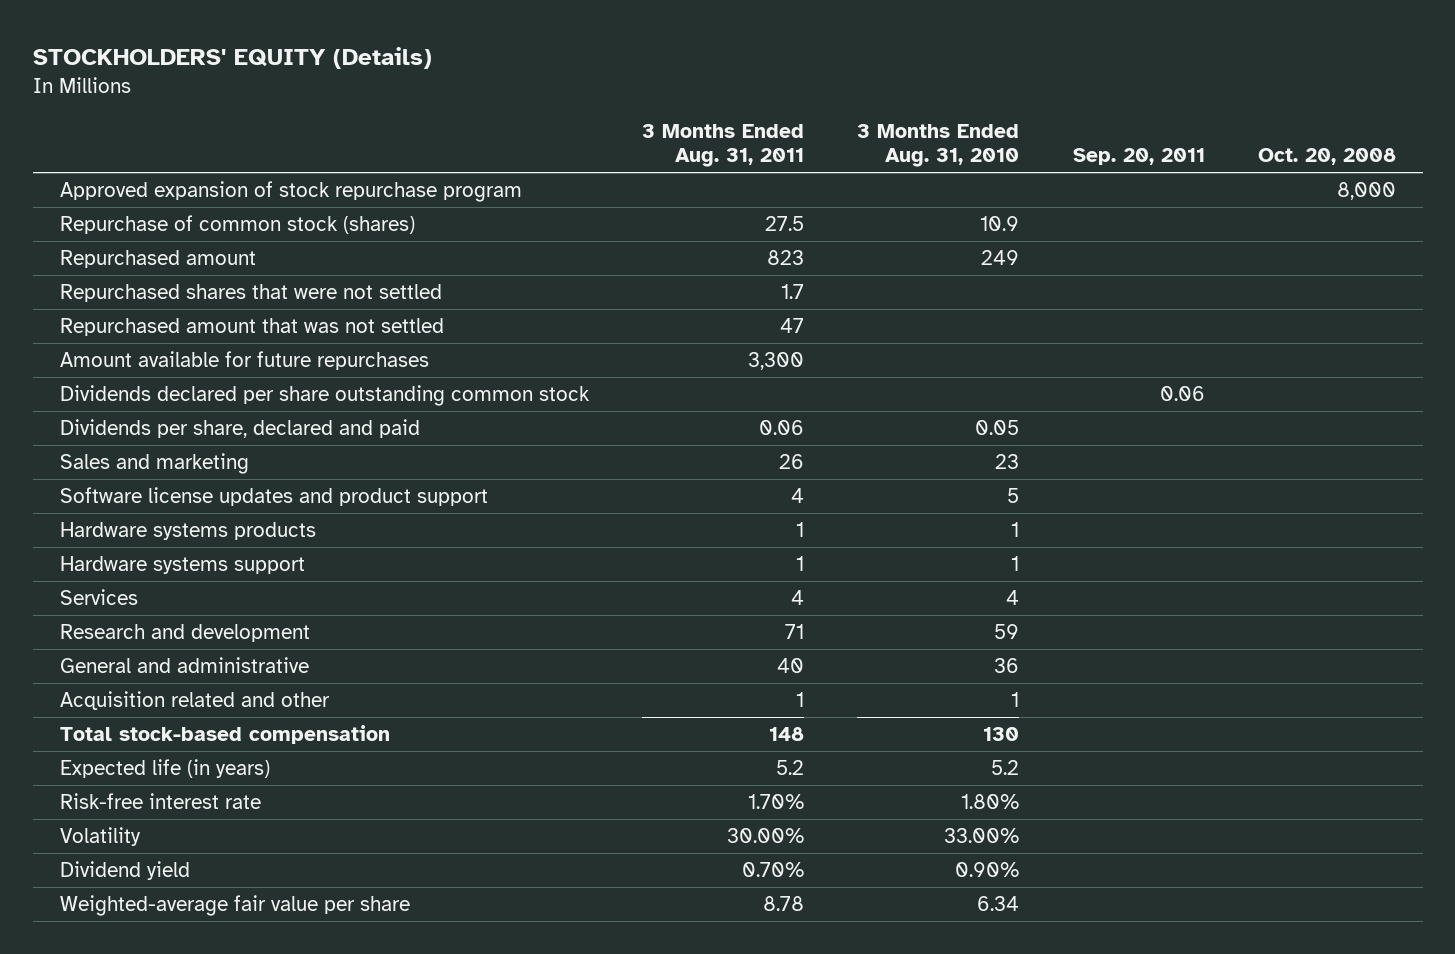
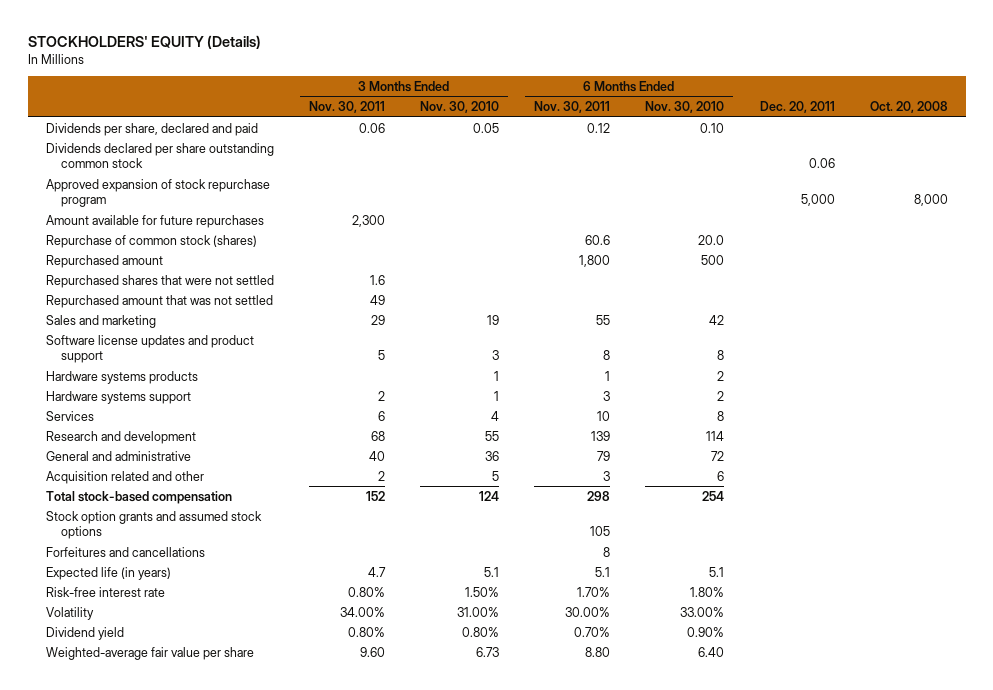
- | 3 Months Ended Aug. 31, 2011 | 3 Months Ended Aug. 31, 2010 | Sep. 20, 2011 | Oct. 20, 2008
+ | 3 Months Ended Nov. 30, 2011 | 3 Months Ended Nov. 30, 2010 | 6 Months Ended Nov. 30, 2011 | 6 Months Ended Nov. 30, 2010 | Dec. 20, 2011 | Oct. 20, 2008
moved up: Dividends per share, declared and paid | 0.06 | 0.05 | 0.12 | 0.10 | |
moved up: Dividends declared per share outstanding common stock | | | | | 0.06 |
moved up: Amount available for future repurchases | 2,300 | | | | |
+ Stock option grants and assumed stock options | | | 105 | | |
+ Forfeitures and cancellations | | | 8 | | |

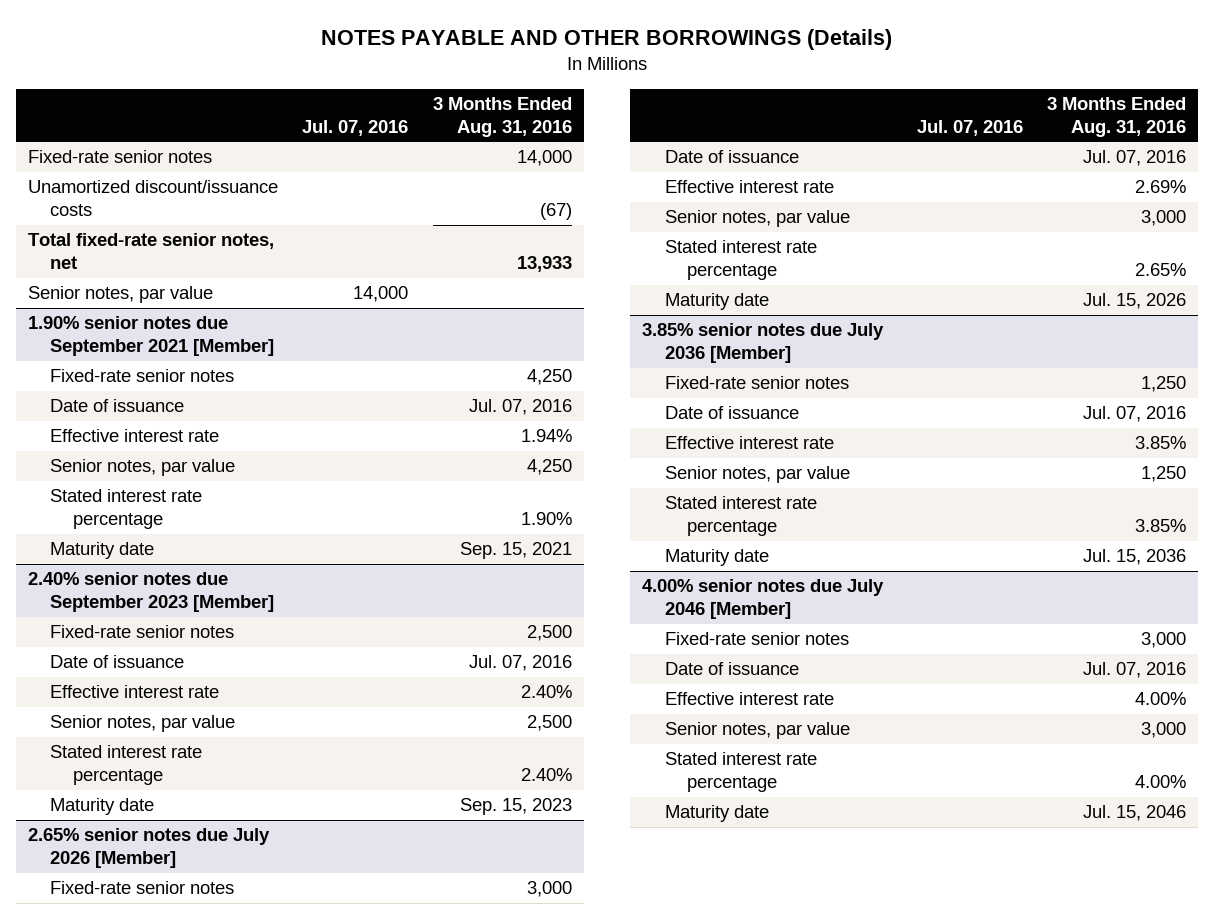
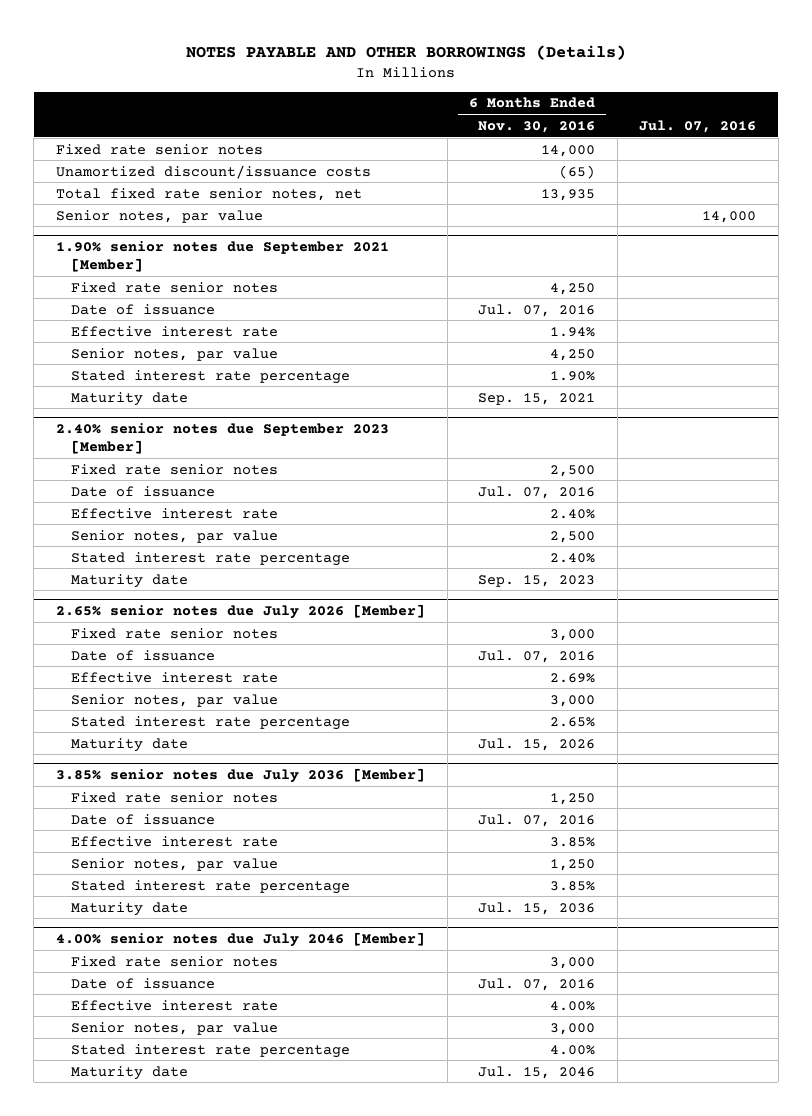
- | Jul. 07, 2016 | 3 Months Ended Aug. 31, 2016
+ | 6 Months Ended Nov. 30, 2016 | Jul. 07, 2016
- Fixed-rate senior notes | | 14,000
+ Fixed rate senior notes | 14,000 |
- Total fixed-rate senior notes, net | | 13,933
+ Total fixed rate senior notes, net | 13,935 |
@ 1.90% senior notes due September 2021 [Member]
- Fixed-rate senior notes | | 4,250
+ Fixed rate senior notes | 4,250 |
@ 2.40% senior notes due September 2023 [Member]
- Fixed-rate senior notes | | 2,500
+ Fixed rate senior notes | 2,500 |
@ 2.65% senior notes due July 2026 [Member]
- Fixed-rate senior notes | | 3,000
+ Fixed rate senior notes | 3,000 |
@ 3.85% senior notes due July 2036 [Member]
- Fixed-rate senior notes | | 1,250
+ Fixed rate senior notes | 1,250 |
@ 4.00% senior notes due July 2046 [Member]
- Fixed-rate senior notes | | 3,000
+ Fixed rate senior notes | 3,000 |

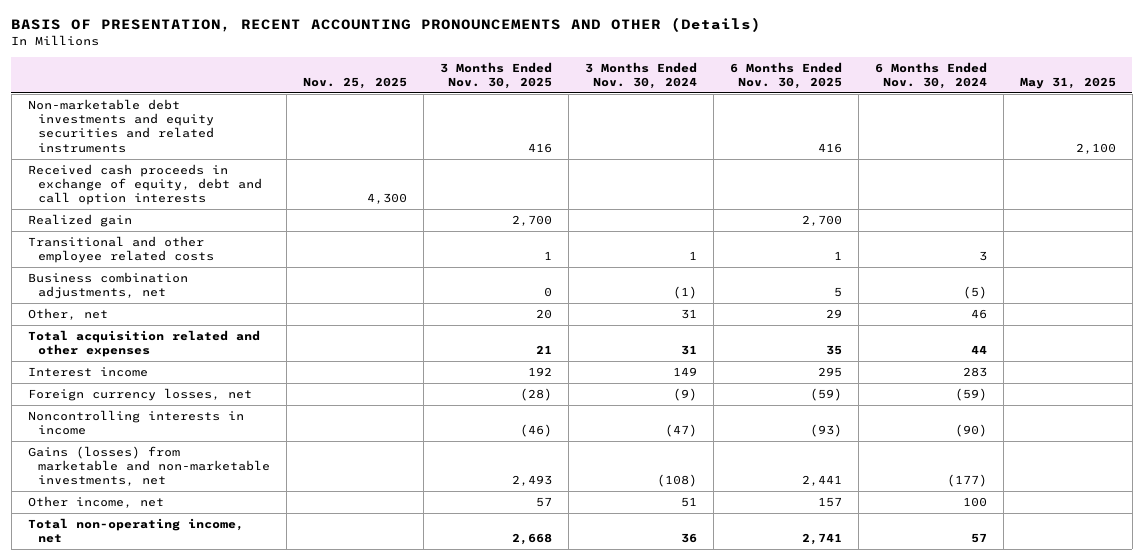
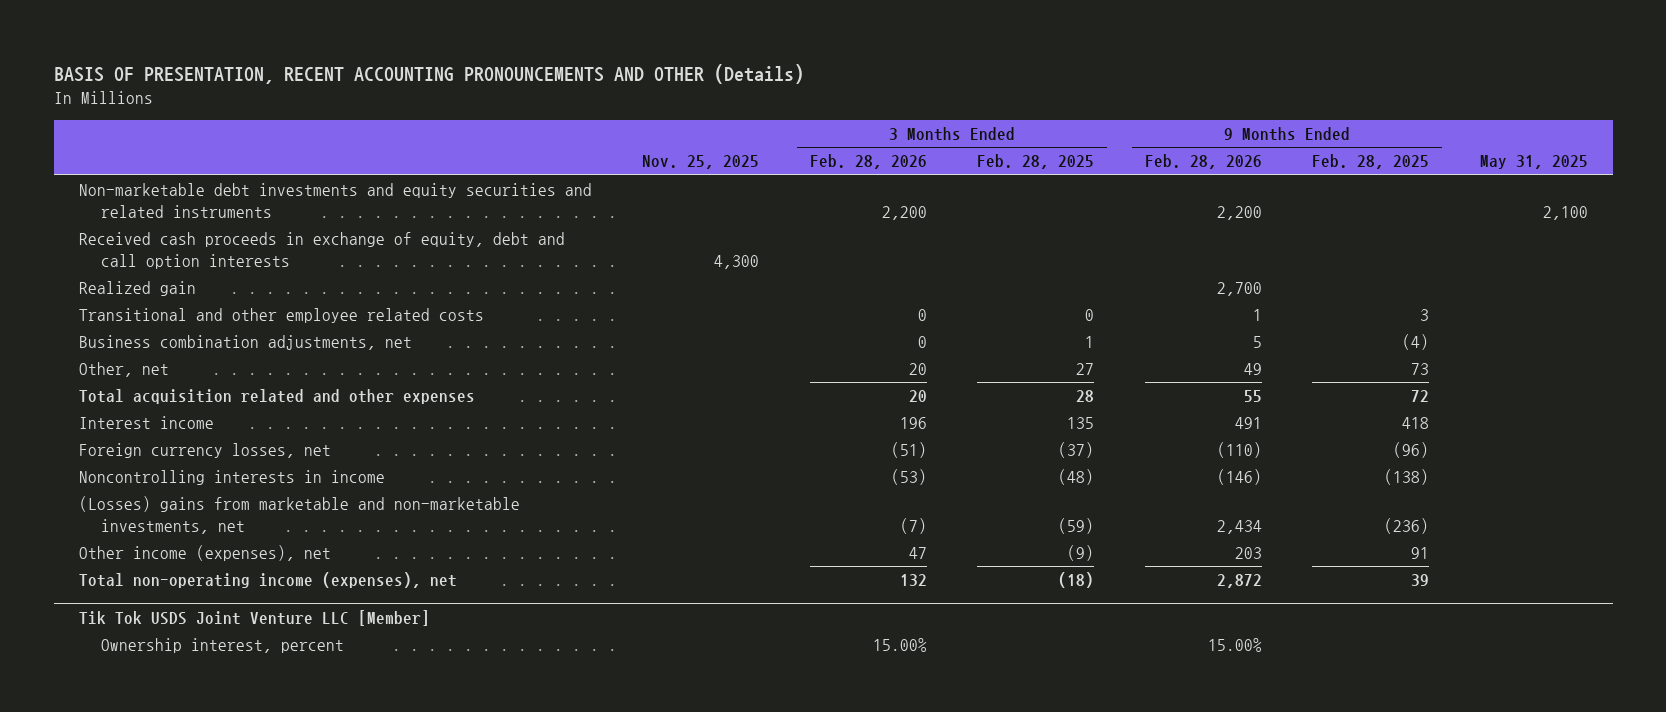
- | Nov. 25, 2025 | 3 Months Ended Nov. 30, 2025 | 3 Months Ended Nov. 30, 2024 | 6 Months Ended Nov. 30, 2025 | 6 Months Ended Nov. 30, 2024 | May 31, 2025
+ | Nov. 25, 2025 | 3 Months Ended Feb. 28, 2026 | 3 Months Ended Feb. 28, 2025 | 9 Months Ended Feb. 28, 2026 | 9 Months Ended Feb. 28, 2025 | May 31, 2025
- Gains (losses) from marketable and non-marketable investments, net | | 2,493 | (108) | 2,441 | (177) |
- Other income, net | | 57 | 51 | 157 | 100 |
- Total non-operating income, net | | 2,668 | 36 | 2,741 | 57 |
+ (Losses) gains from marketable and non-marketable investments, net | | (7) | (59) | 2,434 | (236) |
+ Other income (expenses), net | | 47 | (9) | 203 | 91 |
+ Total non-operating income (expenses), net | | 132 | (18) | 2,872 | 39 |
+ Tik Tok USDS Joint Venture LLC [Member]
+ Ownership interest, percent | | 15.00% | | 15.00% | |

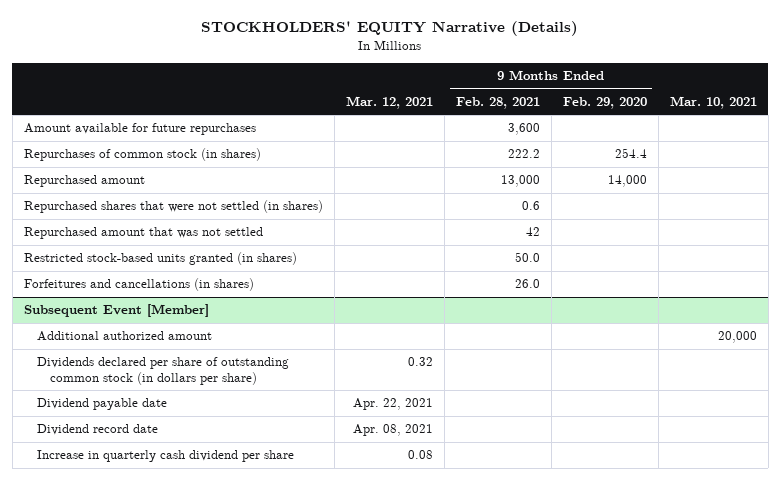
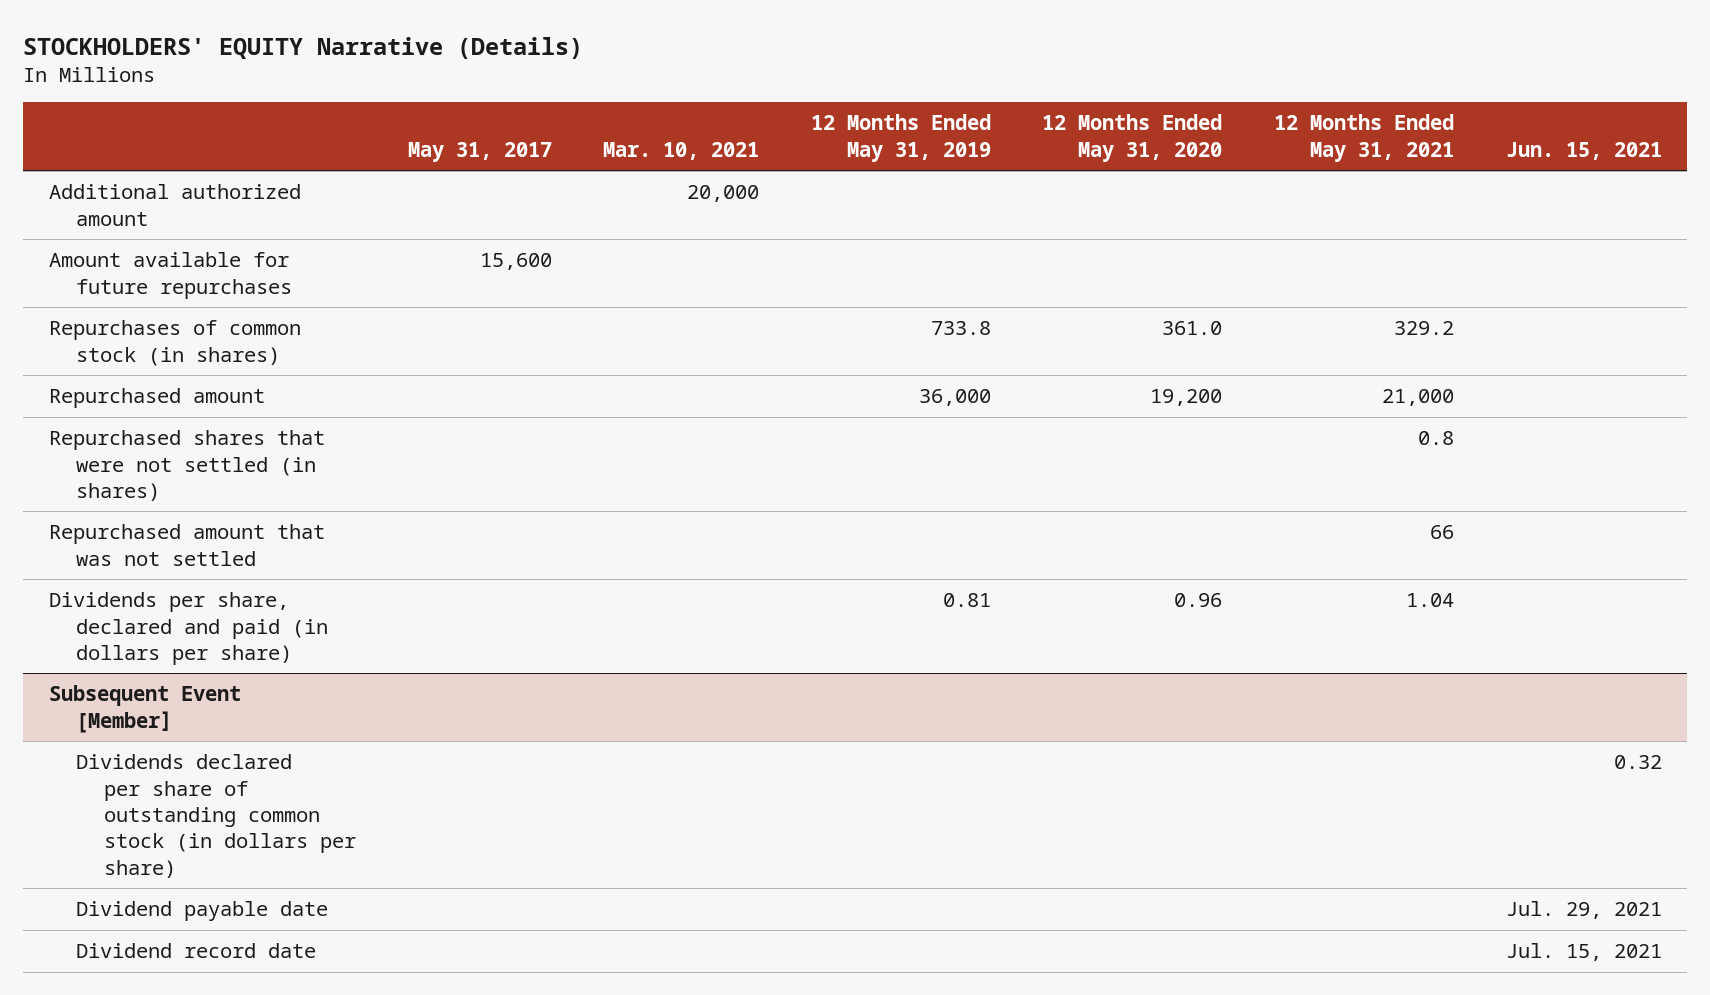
- | Mar. 12, 2021 | 9 Months Ended Feb. 28, 2021 | 9 Months Ended Feb. 29, 2020 | Mar. 10, 2021
+ | May 31, 2017 | Mar. 10, 2021 | 12 Months Ended May 31, 2019 | 12 Months Ended May 31, 2020 | 12 Months Ended May 31, 2021 | Jun. 15, 2021
+ Additional authorized amount | | 20,000 | | | |
- Restricted stock-based units granted (in shares) | | 50.0 | |
- Forfeitures and cancellations (in shares) | | 26.0 | |
+ Dividends per share, declared and paid (in dollars per share) | | | 0.81 | 0.96 | 1.04 |
@ Subsequent Event [Member]
- Additional authorized amount | | | | 20,000
- Increase in quarterly cash dividend per share | 0.08 | | |

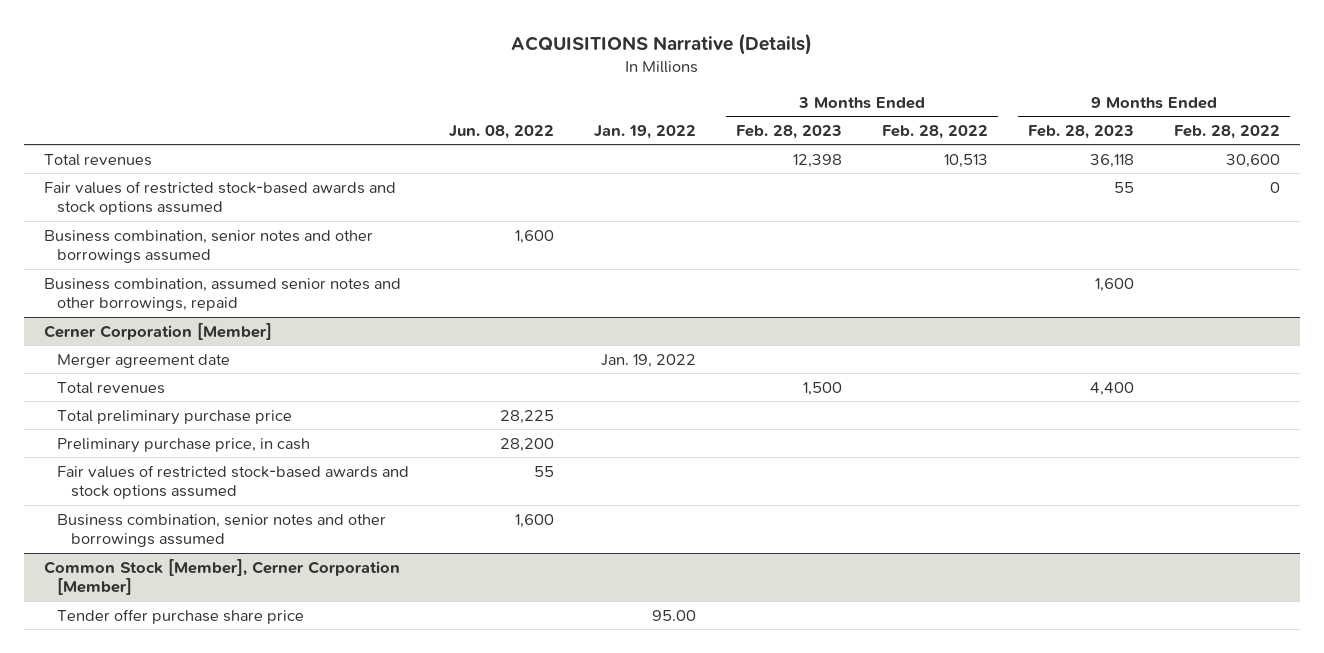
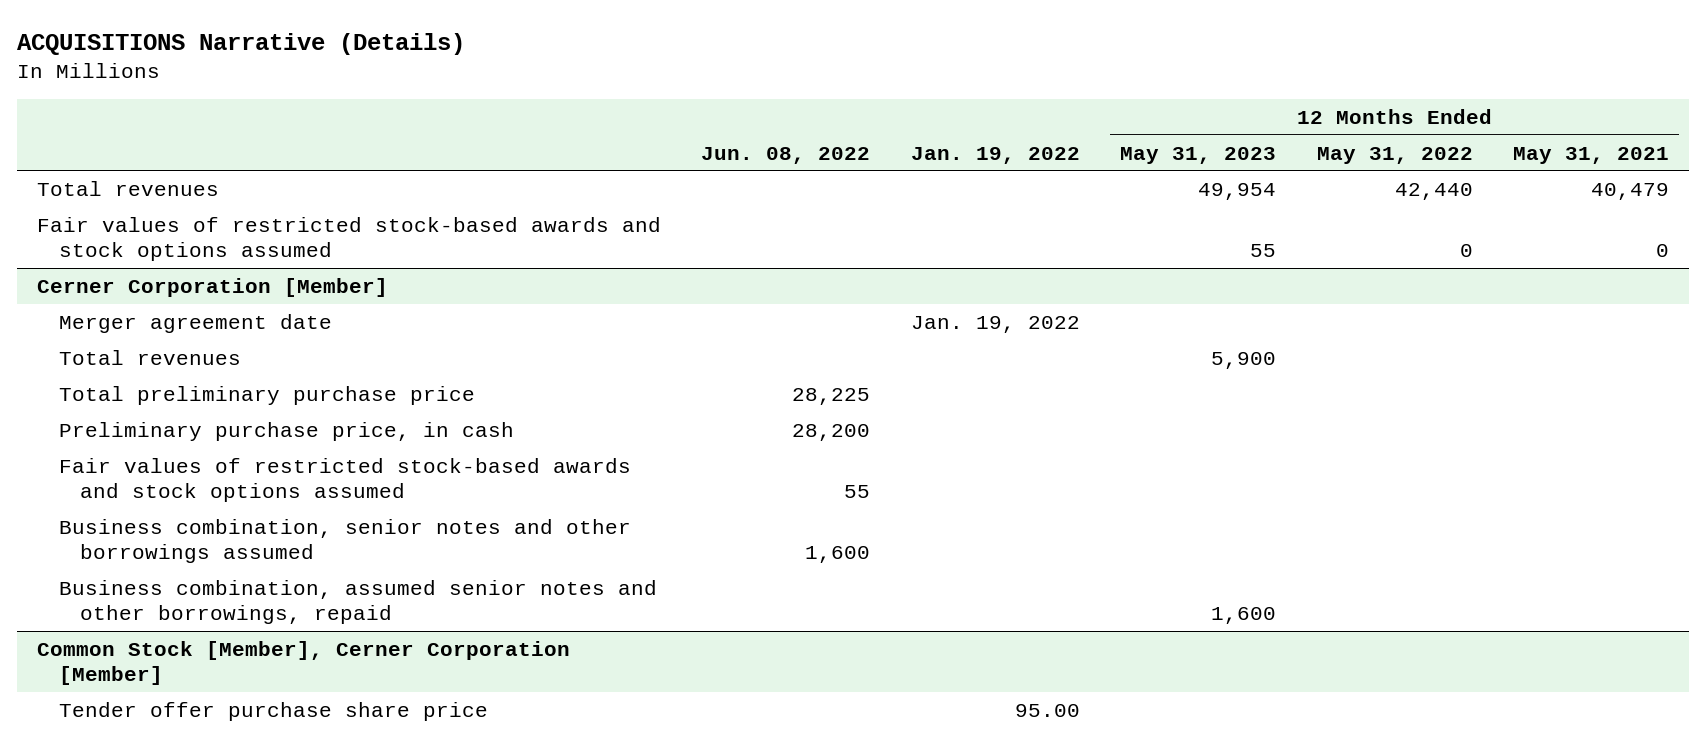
- | Jun. 08, 2022 | Jan. 19, 2022 | 3 Months Ended Feb. 28, 2023 | 3 Months Ended Feb. 28, 2022 | 9 Months Ended Feb. 28, 2023 | 9 Months Ended Feb. 28, 2022
+ | Jun. 08, 2022 | Jan. 19, 2022 | 12 Months Ended May 31, 2023 | 12 Months Ended May 31, 2022 | 12 Months Ended May 31, 2021
- Business combination, senior notes and other borrowings assumed | 1,600 | | | | |
- Business combination, assumed senior notes and other borrowings, repaid | | | | | 1,600 |
@ Cerner Corporation [Member]
+ Business combination, assumed senior notes and other borrowings, repaid | | | 1,600 | |

